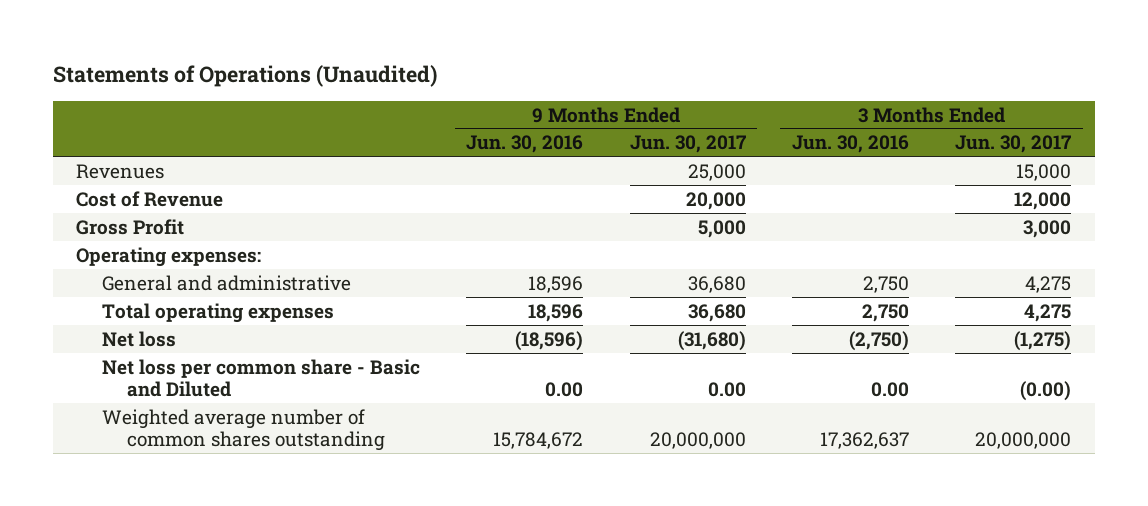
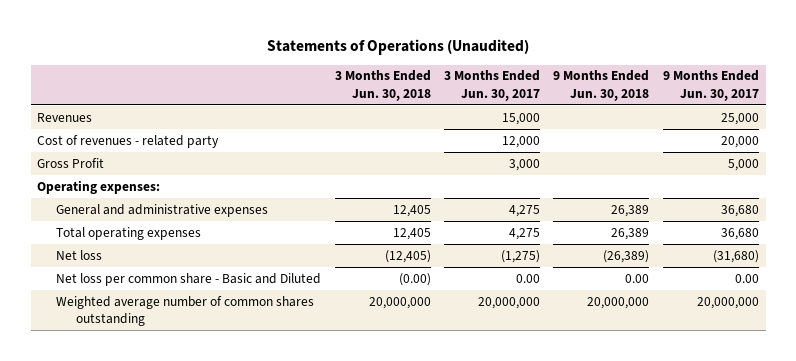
- | 9 Months Ended Jun. 30, 2016 | 9 Months Ended Jun. 30, 2017 | 3 Months Ended Jun. 30, 2016 | 3 Months Ended Jun. 30, 2017
+ | 3 Months Ended Jun. 30, 2018 | 3 Months Ended Jun. 30, 2017 | 9 Months Ended Jun. 30, 2018 | 9 Months Ended Jun. 30, 2017
- Cost of Revenue | | 20,000 | | 12,000
+ Cost of revenues - related party | | 12,000 | | 20,000
- General and administrative | 18,596 | 36,680 | 2,750 | 4,275
+ General and administrative expenses | 12,405 | 4,275 | 26,389 | 36,680
- Net loss per common share - Basic and Diluted | 0.00 | 0.00 | 0.00 | (0.00)
+ Net loss per common share - Basic and Diluted | (0.00) | 0.00 | 0.00 | 0.00

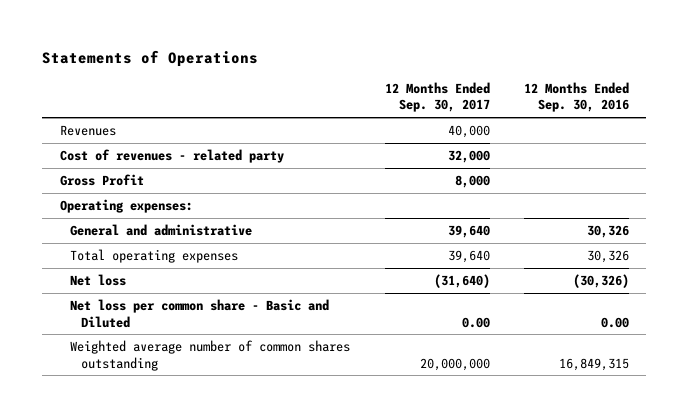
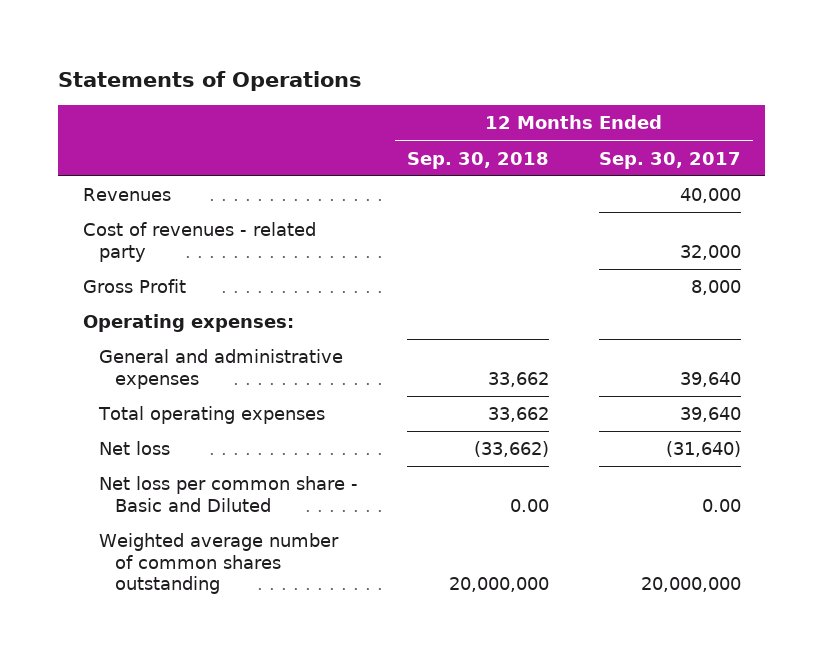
- | 12 Months Ended Sep. 30, 2017 | 12 Months Ended Sep. 30, 2016
+ | 12 Months Ended Sep. 30, 2018 | 12 Months Ended Sep. 30, 2017
- General and administrative | 39,640 | 30,326
+ General and administrative expenses | 33,662 | 39,640

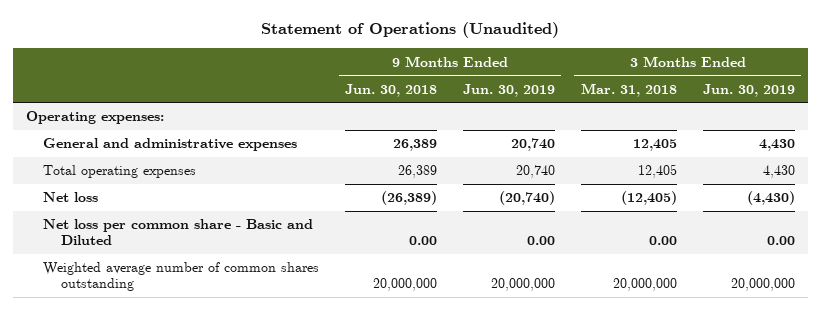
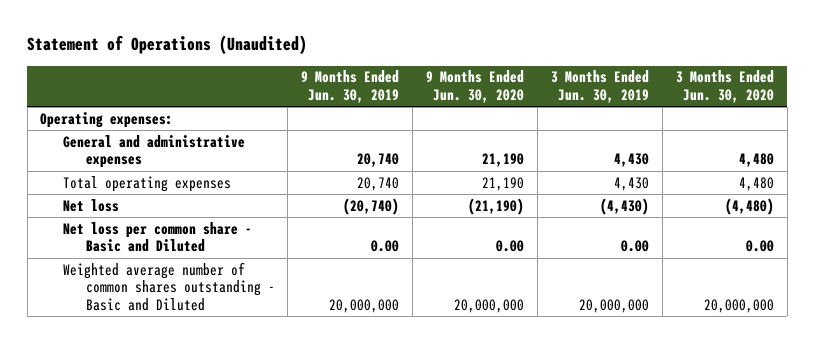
- | 9 Months Ended Jun. 30, 2018 | 9 Months Ended Jun. 30, 2019 | 3 Months Ended Mar. 31, 2018 | 3 Months Ended Jun. 30, 2019
+ | 9 Months Ended Jun. 30, 2019 | 9 Months Ended Jun. 30, 2020 | 3 Months Ended Jun. 30, 2019 | 3 Months Ended Jun. 30, 2020
- Weighted average number of common shares outstanding | 20,000,000 | 20,000,000 | 20,000,000 | 20,000,000
+ Weighted average number of common shares outstanding - Basic and Diluted | 20,000,000 | 20,000,000 | 20,000,000 | 20,000,000

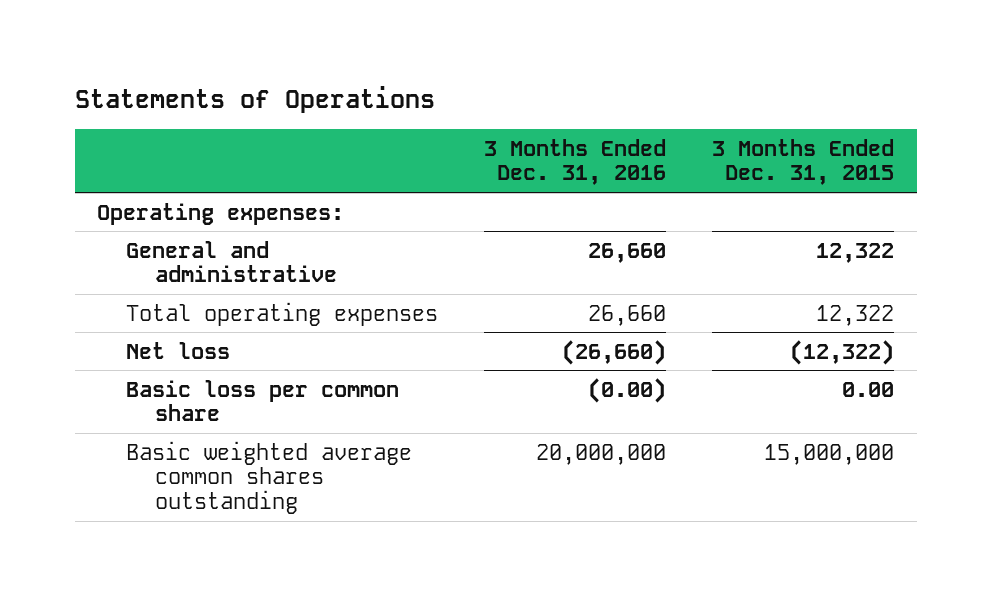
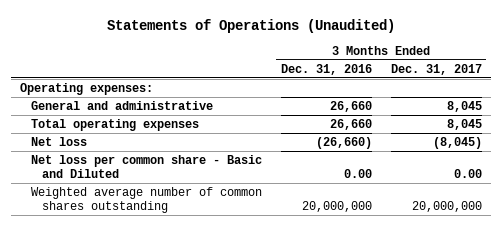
- Statements of Operations
+ Statements of Operations (Unaudited)
- | 3 Months Ended Dec. 31, 2016 | 3 Months Ended Dec. 31, 2015
+ | 3 Months Ended Dec. 31, 2016 | 3 Months Ended Dec. 31, 2017
- Basic loss per common share | (0.00) | 0.00
- Basic weighted average common shares outstanding | 20,000,000 | 15,000,000
+ Net loss per common share - Basic and Diluted | 0.00 | 0.00
+ Weighted average number of common shares outstanding | 20,000,000 | 20,000,000

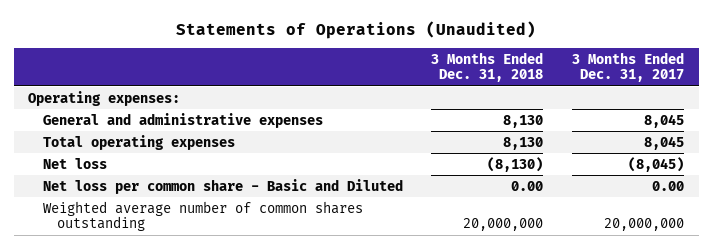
- | 3 Months Ended Dec. 31, 2016 | 3 Months Ended Dec. 31, 2017
+ | 3 Months Ended Dec. 31, 2018 | 3 Months Ended Dec. 31, 2017
- General and administrative | 26,660 | 8,045
+ General and administrative expenses | 8,130 | 8,045

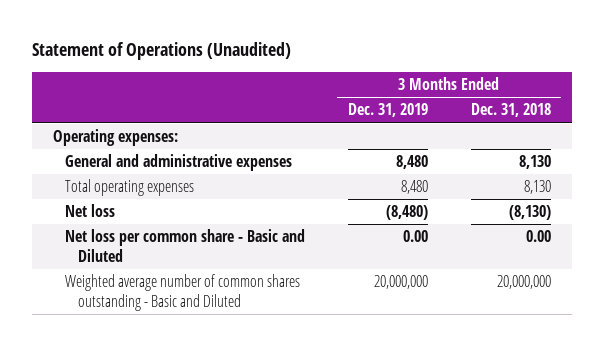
- Statements of Operations (Unaudited)
+ Statement of Operations (Unaudited)
- | 3 Months Ended Dec. 31, 2018 | 3 Months Ended Dec. 31, 2017
+ | 3 Months Ended Dec. 31, 2019 | 3 Months Ended Dec. 31, 2018
- Weighted average number of common shares outstanding | 20,000,000 | 20,000,000
+ Weighted average number of common shares outstanding - Basic and Diluted | 20,000,000 | 20,000,000

